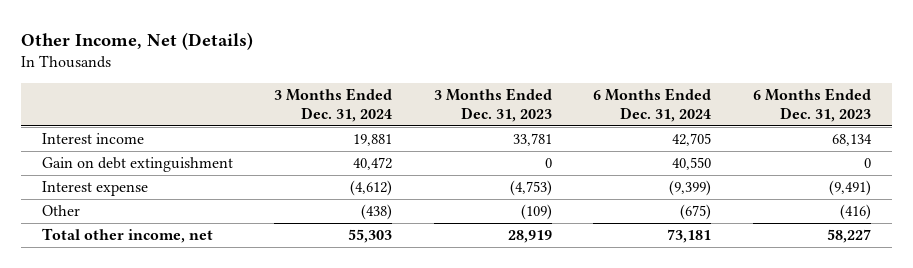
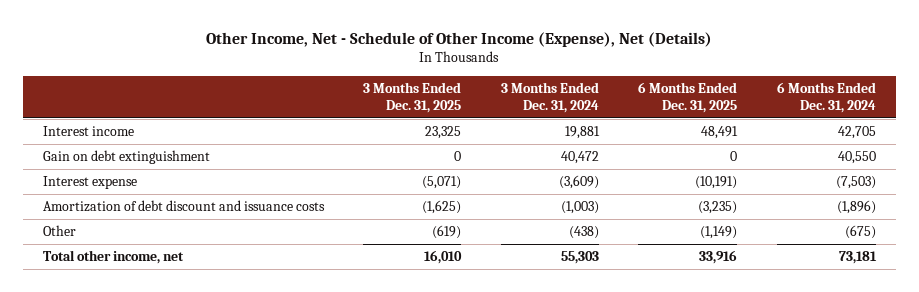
- Other Income, Net (Details)
+ Other Income, Net - Schedule of Other Income (Expense), Net (Details)
- | 3 Months Ended Dec. 31, 2024 | 3 Months Ended Dec. 31, 2023 | 6 Months Ended Dec. 31, 2024 | 6 Months Ended Dec. 31, 2023
+ | 3 Months Ended Dec. 31, 2025 | 3 Months Ended Dec. 31, 2024 | 6 Months Ended Dec. 31, 2025 | 6 Months Ended Dec. 31, 2024
- Interest expense | (4,612) | (4,753) | (9,399) | (9,491)
+ Interest expense | (5,071) | (3,609) | (10,191) | (7,503)
+ Amortization of debt discount and issuance costs | (1,625) | (1,003) | (3,235) | (1,896)

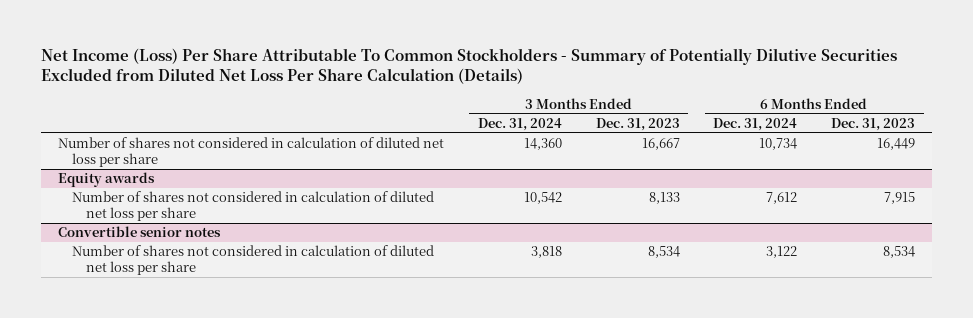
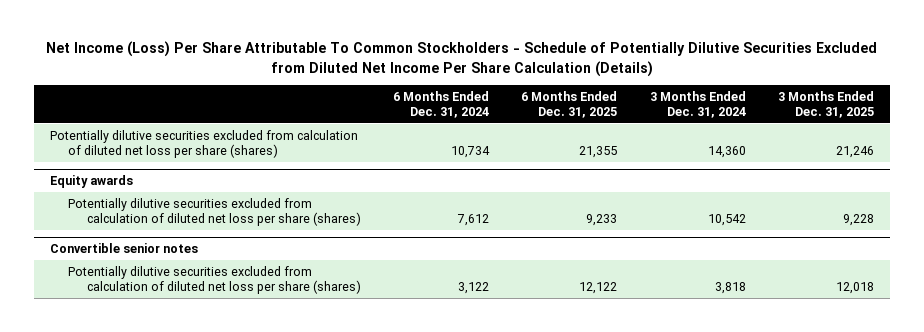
- Net Income (Loss) Per Share Attributable To Common Stockholders - Summary of Potentially Dilutive Securities Excluded from Diluted Net Loss Per Share Calculation (Details)
+ Net Income (Loss) Per Share Attributable To Common Stockholders - Schedule of Potentially Dilutive Securities Excluded from Diluted Net Income Per Share Calculation (Details)
- | 3 Months Ended Dec. 31, 2024 | 3 Months Ended Dec. 31, 2023 | 6 Months Ended Dec. 31, 2024 | 6 Months Ended Dec. 31, 2023
+ | 6 Months Ended Dec. 31, 2024 | 6 Months Ended Dec. 31, 2025 | 3 Months Ended Dec. 31, 2024 | 3 Months Ended Dec. 31, 2025
- Number of shares not considered in calculation of diluted net loss per share | 14,360 | 16,667 | 10,734 | 16,449
+ Potentially dilutive securities excluded from calculation of diluted net loss per share (shares) | 10,734 | 21,355 | 14,360 | 21,246
@ Equity awards
- Number of shares not considered in calculation of diluted net loss per share | 10,542 | 8,133 | 7,612 | 7,915
+ Potentially dilutive securities excluded from calculation of diluted net loss per share (shares) | 7,612 | 9,233 | 10,542 | 9,228
@ Convertible senior notes
- Number of shares not considered in calculation of diluted net loss per share | 3,818 | 8,534 | 3,122 | 8,534
+ Potentially dilutive securities excluded from calculation of diluted net loss per share (shares) | 3,122 | 12,122 | 3,818 | 12,018

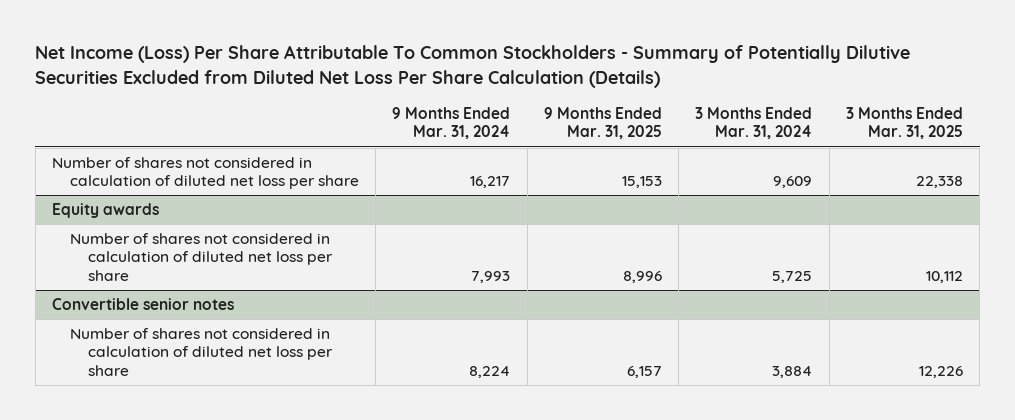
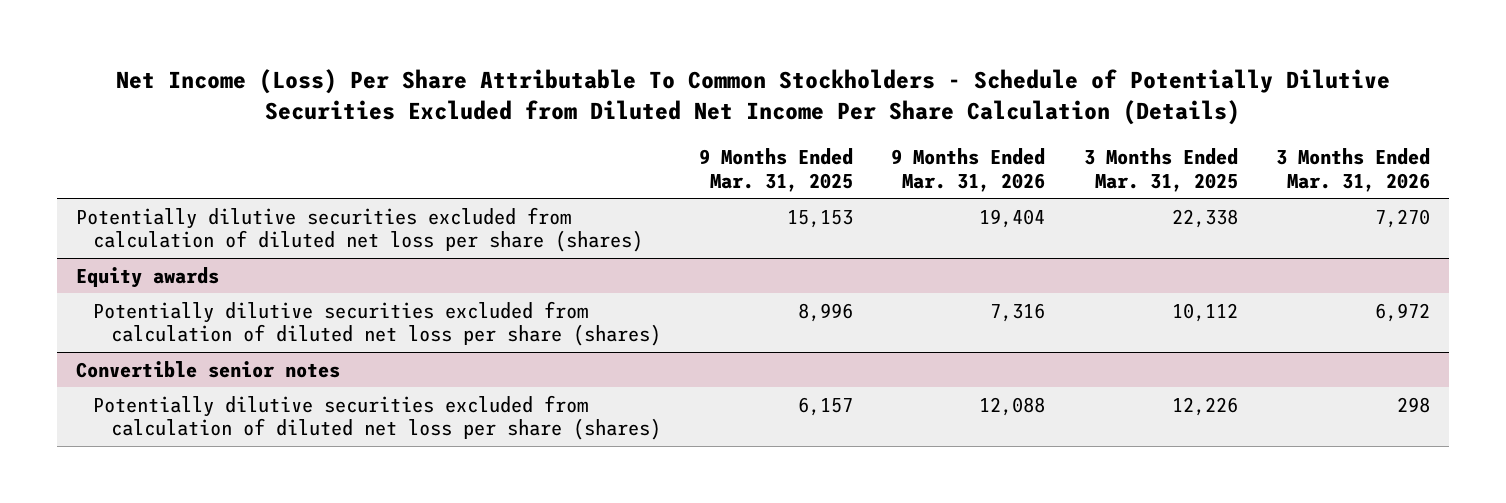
- Net Income (Loss) Per Share Attributable To Common Stockholders - Summary of Potentially Dilutive Securities Excluded from Diluted Net Loss Per Share Calculation (Details)
+ Net Income (Loss) Per Share Attributable To Common Stockholders - Schedule of Potentially Dilutive Securities Excluded from Diluted Net Income Per Share Calculation (Details)
- | 9 Months Ended Mar. 31, 2024 | 9 Months Ended Mar. 31, 2025 | 3 Months Ended Mar. 31, 2024 | 3 Months Ended Mar. 31, 2025
+ | 9 Months Ended Mar. 31, 2025 | 9 Months Ended Mar. 31, 2026 | 3 Months Ended Mar. 31, 2025 | 3 Months Ended Mar. 31, 2026
- Number of shares not considered in calculation of diluted net loss per share | 16,217 | 15,153 | 9,609 | 22,338
+ Potentially dilutive securities excluded from calculation of diluted net loss per share (shares) | 15,153 | 19,404 | 22,338 | 7,270
@ Equity awards
- Number of shares not considered in calculation of diluted net loss per share | 7,993 | 8,996 | 5,725 | 10,112
+ Potentially dilutive securities excluded from calculation of diluted net loss per share (shares) | 8,996 | 7,316 | 10,112 | 6,972
@ Convertible senior notes
- Number of shares not considered in calculation of diluted net loss per share | 8,224 | 6,157 | 3,884 | 12,226
+ Potentially dilutive securities excluded from calculation of diluted net loss per share (shares) | 6,157 | 12,088 | 12,226 | 298

